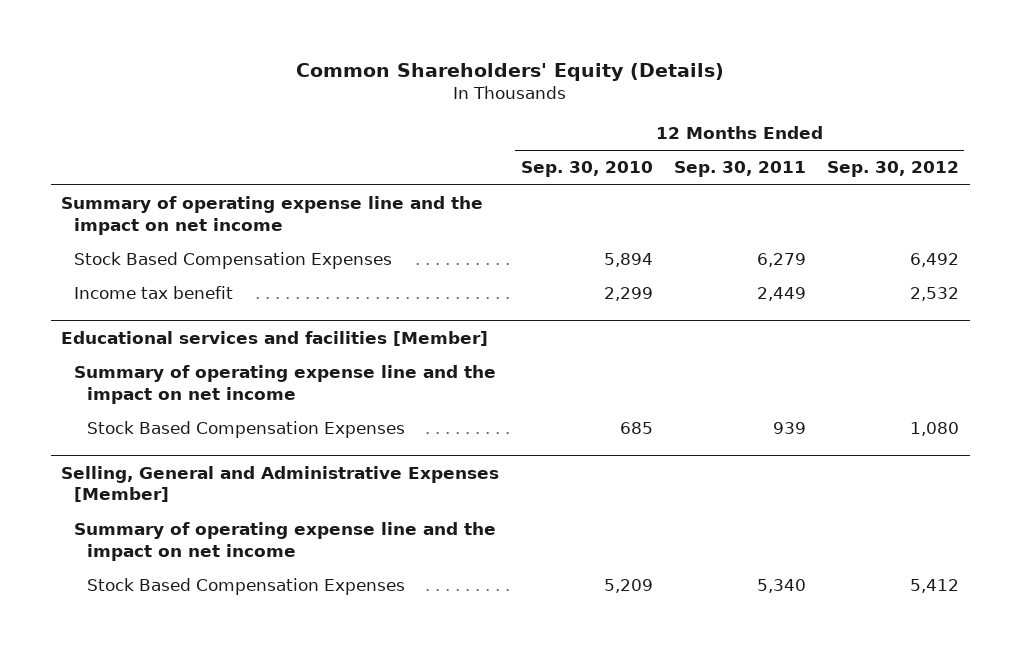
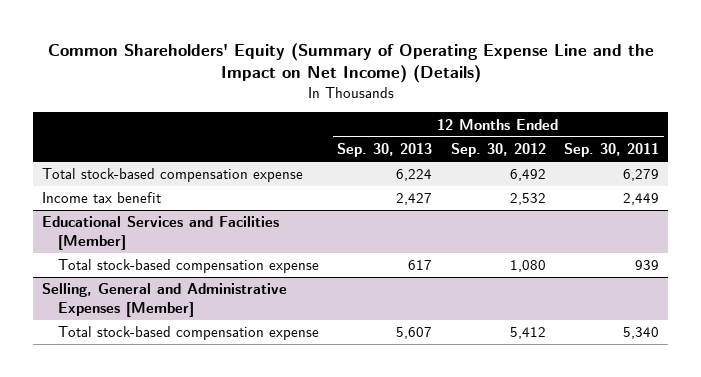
- Common Shareholders' Equity (Details)
+ Common Shareholders' Equity (Summary of Operating Expense Line and the Impact on Net Income) (Details)
- | 12 Months Ended Sep. 30, 2010 | 12 Months Ended Sep. 30, 2011 | 12 Months Ended Sep. 30, 2012
+ | 12 Months Ended Sep. 30, 2013 | 12 Months Ended Sep. 30, 2012 | 12 Months Ended Sep. 30, 2011
- Summary of operating expense line and the impact on net income
- Stock Based Compensation Expenses | 5,894 | 6,279 | 6,492
+ Total stock-based compensation expense | 6,224 | 6,492 | 6,279
- Educational services and facilities [Member]
- Summary of operating expense line and the impact on net income
- Stock Based Compensation Expenses | 685 | 939 | 1,080
+ Educational Services and Facilities [Member]
+ Total stock-based compensation expense | 617 | 1,080 | 939
@ Selling, General and Administrative Expenses [Member]
- Summary of operating expense line and the impact on net income
- Stock Based Compensation Expenses | 5,209 | 5,340 | 5,412
+ Total stock-based compensation expense | 5,607 | 5,412 | 5,340

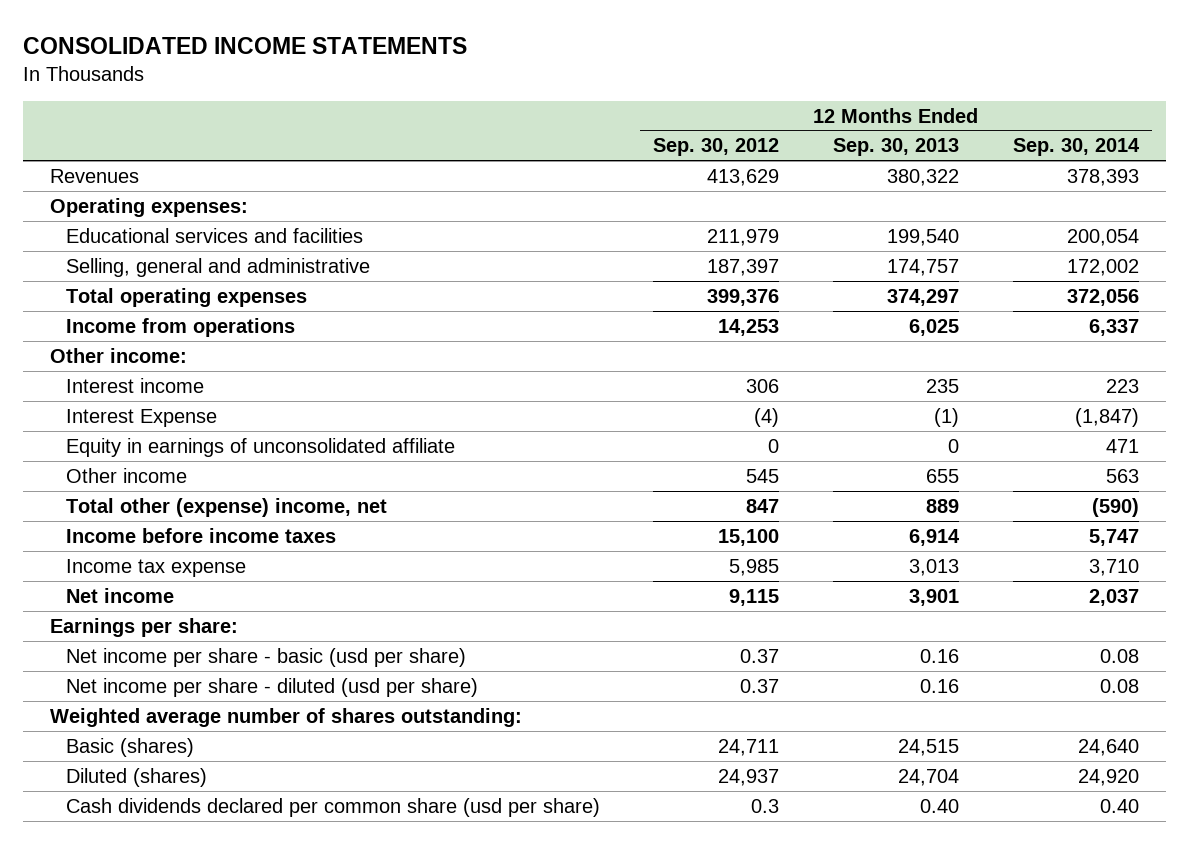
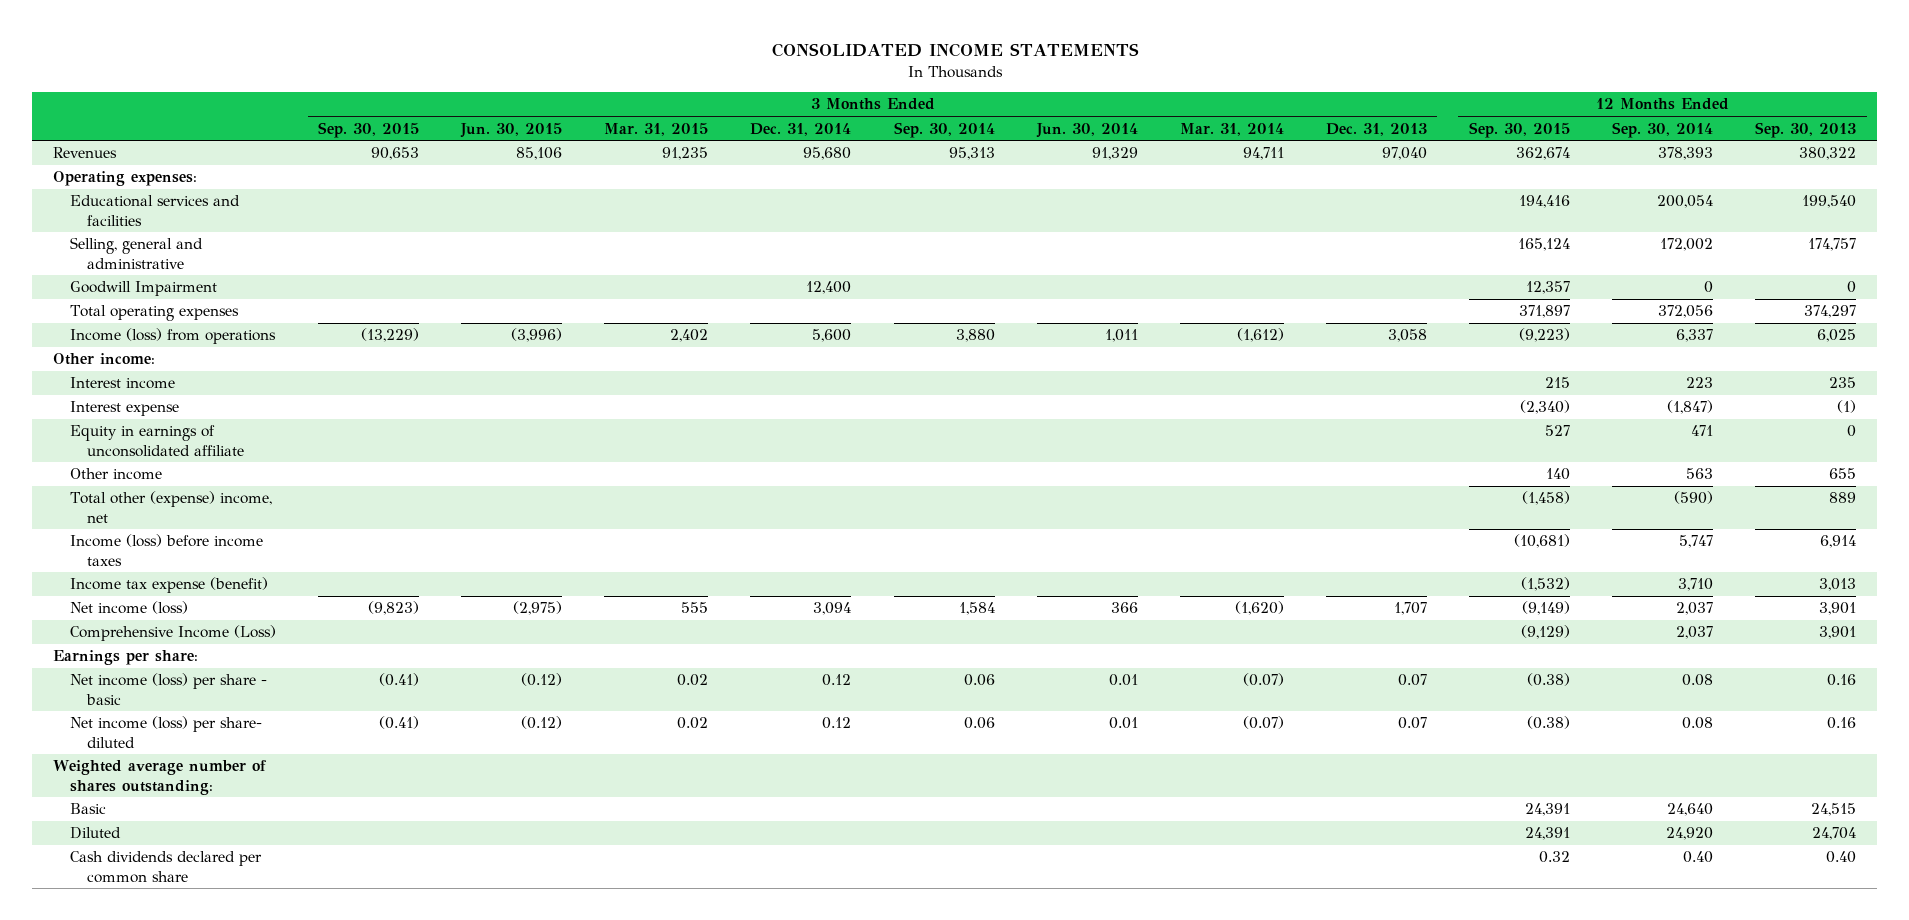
- | 12 Months Ended Sep. 30, 2012 | 12 Months Ended Sep. 30, 2013 | 12 Months Ended Sep. 30, 2014
+ | 3 Months Ended Sep. 30, 2015 | 3 Months Ended Jun. 30, 2015 | 3 Months Ended Mar. 31, 2015 | 3 Months Ended Dec. 31, 2014 | 3 Months Ended Sep. 30, 2014 | 3 Months Ended Jun. 30, 2014 | 3 Months Ended Mar. 31, 2014 | 3 Months Ended Dec. 31, 2013 | 12 Months Ended Sep. 30, 2015 | 12 Months Ended Sep. 30, 2014 | 12 Months Ended Sep. 30, 2013
+ Goodwill Impairment | | | | 12,400 | | | | | 12,357 | 0 | 0
- Income from operations | 14,253 | 6,025 | 6,337
+ Income (loss) from operations | (13,229) | (3,996) | 2,402 | 5,600 | 3,880 | 1,011 | (1,612) | 3,058 | (9,223) | 6,337 | 6,025
- Interest Expense | (4) | (1) | (1,847)
+ Interest expense | | | | | | | | | (2,340) | (1,847) | (1)
- Income before income taxes | 15,100 | 6,914 | 5,747
- Income tax expense | 5,985 | 3,013 | 3,710
- Net income | 9,115 | 3,901 | 2,037
+ Income (loss) before income taxes | | | | | | | | | (10,681) | 5,747 | 6,914
+ Income tax expense (benefit) | | | | | | | | | (1,532) | 3,710 | 3,013
+ Net income (loss) | (9,823) | (2,975) | 555 | 3,094 | 1,584 | 366 | (1,620) | 1,707 | (9,149) | 2,037 | 3,901
+ Comprehensive Income (Loss) | | | | | | | | | (9,129) | 2,037 | 3,901
- Net income per share - basic (usd per share) | 0.37 | 0.16 | 0.08
- Net income per share - diluted (usd per share) | 0.37 | 0.16 | 0.08
+ Net income (loss) per share - basic | (0.41) | (0.12) | 0.02 | 0.12 | 0.06 | 0.01 | (0.07) | 0.07 | (0.38) | 0.08 | 0.16
+ Net income (loss) per share- diluted | (0.41) | (0.12) | 0.02 | 0.12 | 0.06 | 0.01 | (0.07) | 0.07 | (0.38) | 0.08 | 0.16
- Basic (shares) | 24,711 | 24,515 | 24,640
- Diluted (shares) | 24,937 | 24,704 | 24,920
- Cash dividends declared per common share (usd per share) | 0.3 | 0.40 | 0.40
+ Basic | | | | | | | | | 24,391 | 24,640 | 24,515
+ Diluted | | | | | | | | | 24,391 | 24,920 | 24,704
+ Cash dividends declared per common share | | | | | | | | | 0.32 | 0.40 | 0.40

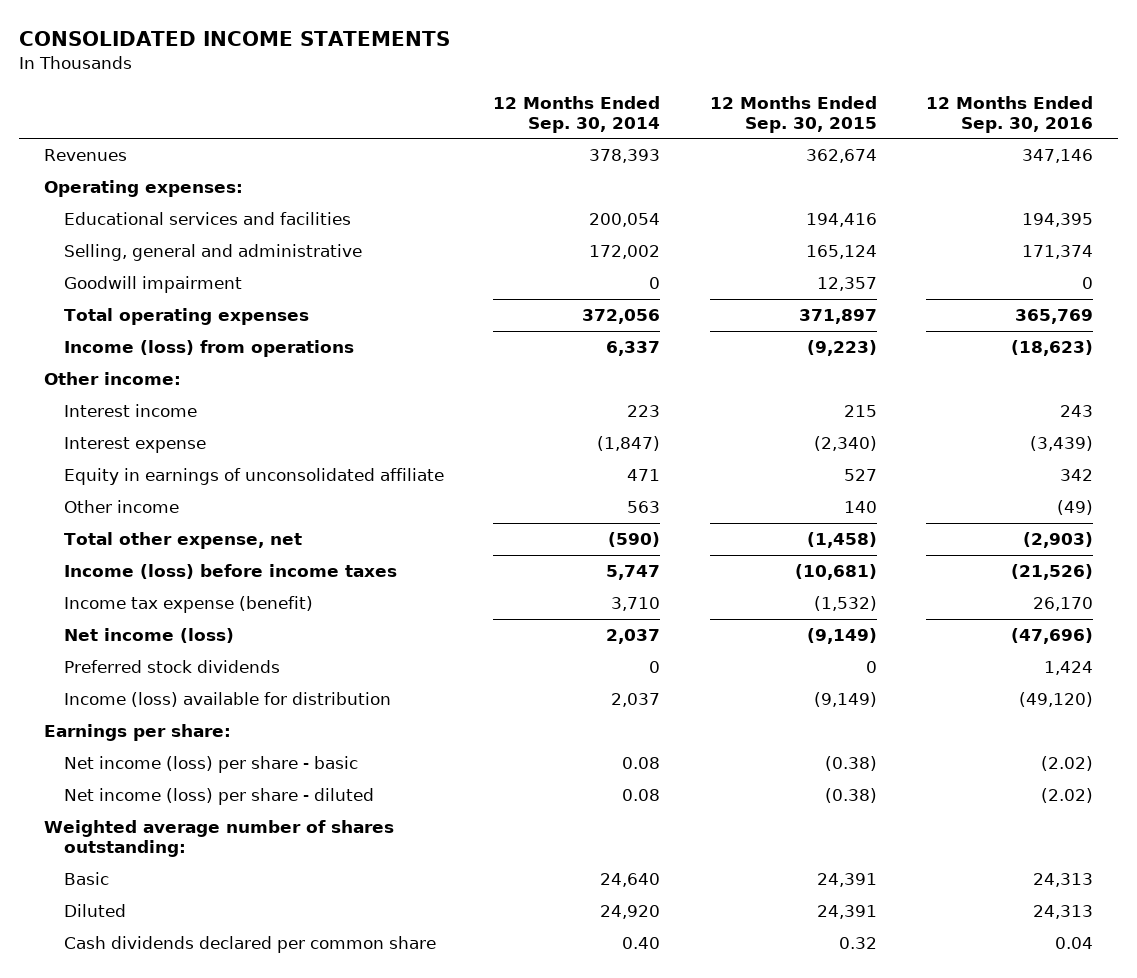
- | 3 Months Ended Sep. 30, 2015 | 3 Months Ended Jun. 30, 2015 | 3 Months Ended Mar. 31, 2015 | 3 Months Ended Dec. 31, 2014 | 3 Months Ended Sep. 30, 2014 | 3 Months Ended Jun. 30, 2014 | 3 Months Ended Mar. 31, 2014 | 3 Months Ended Dec. 31, 2013 | 12 Months Ended Sep. 30, 2015 | 12 Months Ended Sep. 30, 2014 | 12 Months Ended Sep. 30, 2013
+ | 12 Months Ended Sep. 30, 2014 | 12 Months Ended Sep. 30, 2015 | 12 Months Ended Sep. 30, 2016
- Goodwill Impairment | | | | 12,400 | | | | | 12,357 | 0 | 0
+ Goodwill impairment | 0 | 12,357 | 0
- Total other (expense) income, net | | | | | | | | | (1,458) | (590) | 889
+ Total other expense, net | (590) | (1,458) | (2,903)
- Comprehensive Income (Loss) | | | | | | | | | (9,129) | 2,037 | 3,901
+ Preferred stock dividends | 0 | 0 | 1,424
+ Income (loss) available for distribution | 2,037 | (9,149) | (49,120)
- Net income (loss) per share- diluted | (0.41) | (0.12) | 0.02 | 0.12 | 0.06 | 0.01 | (0.07) | 0.07 | (0.38) | 0.08 | 0.16
+ Net income (loss) per share - diluted | 0.08 | (0.38) | (2.02)

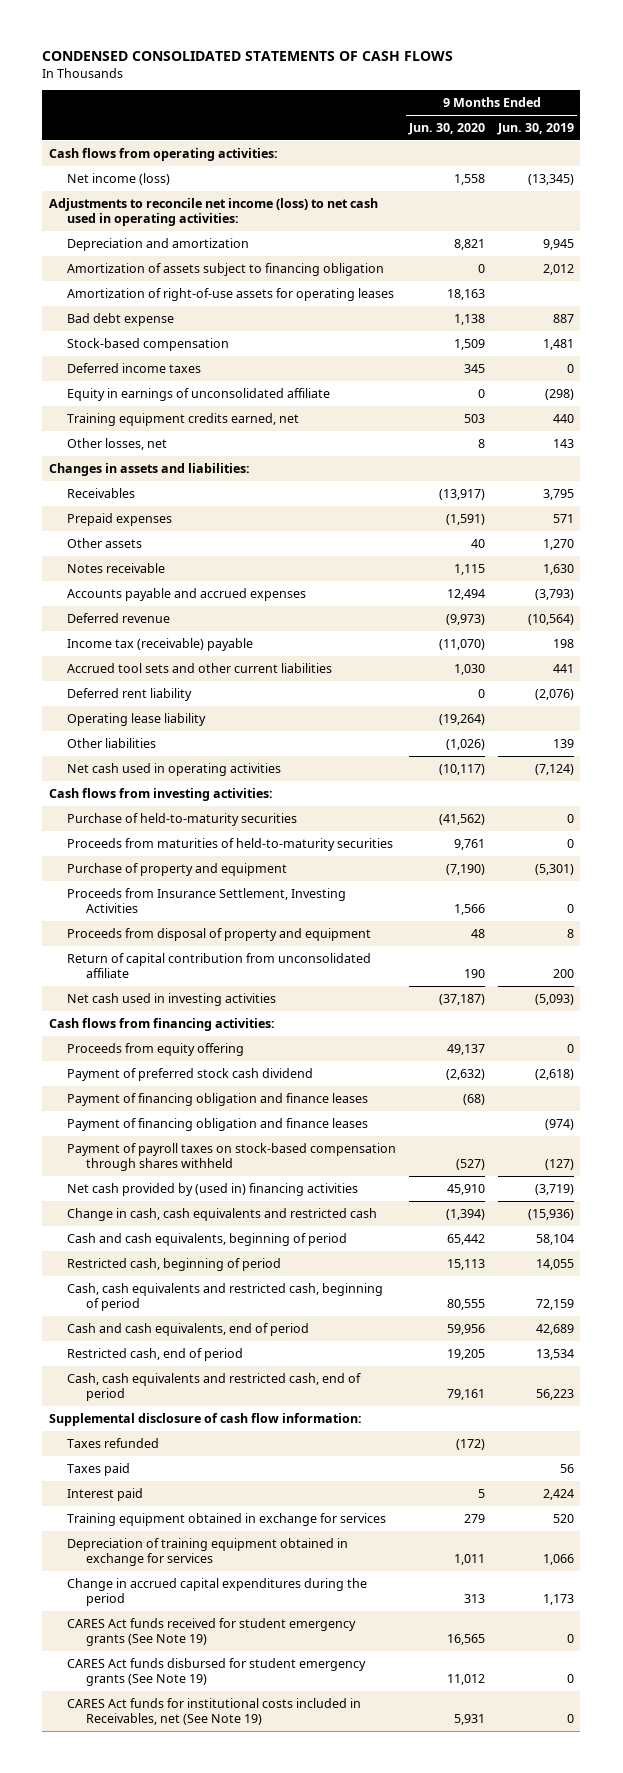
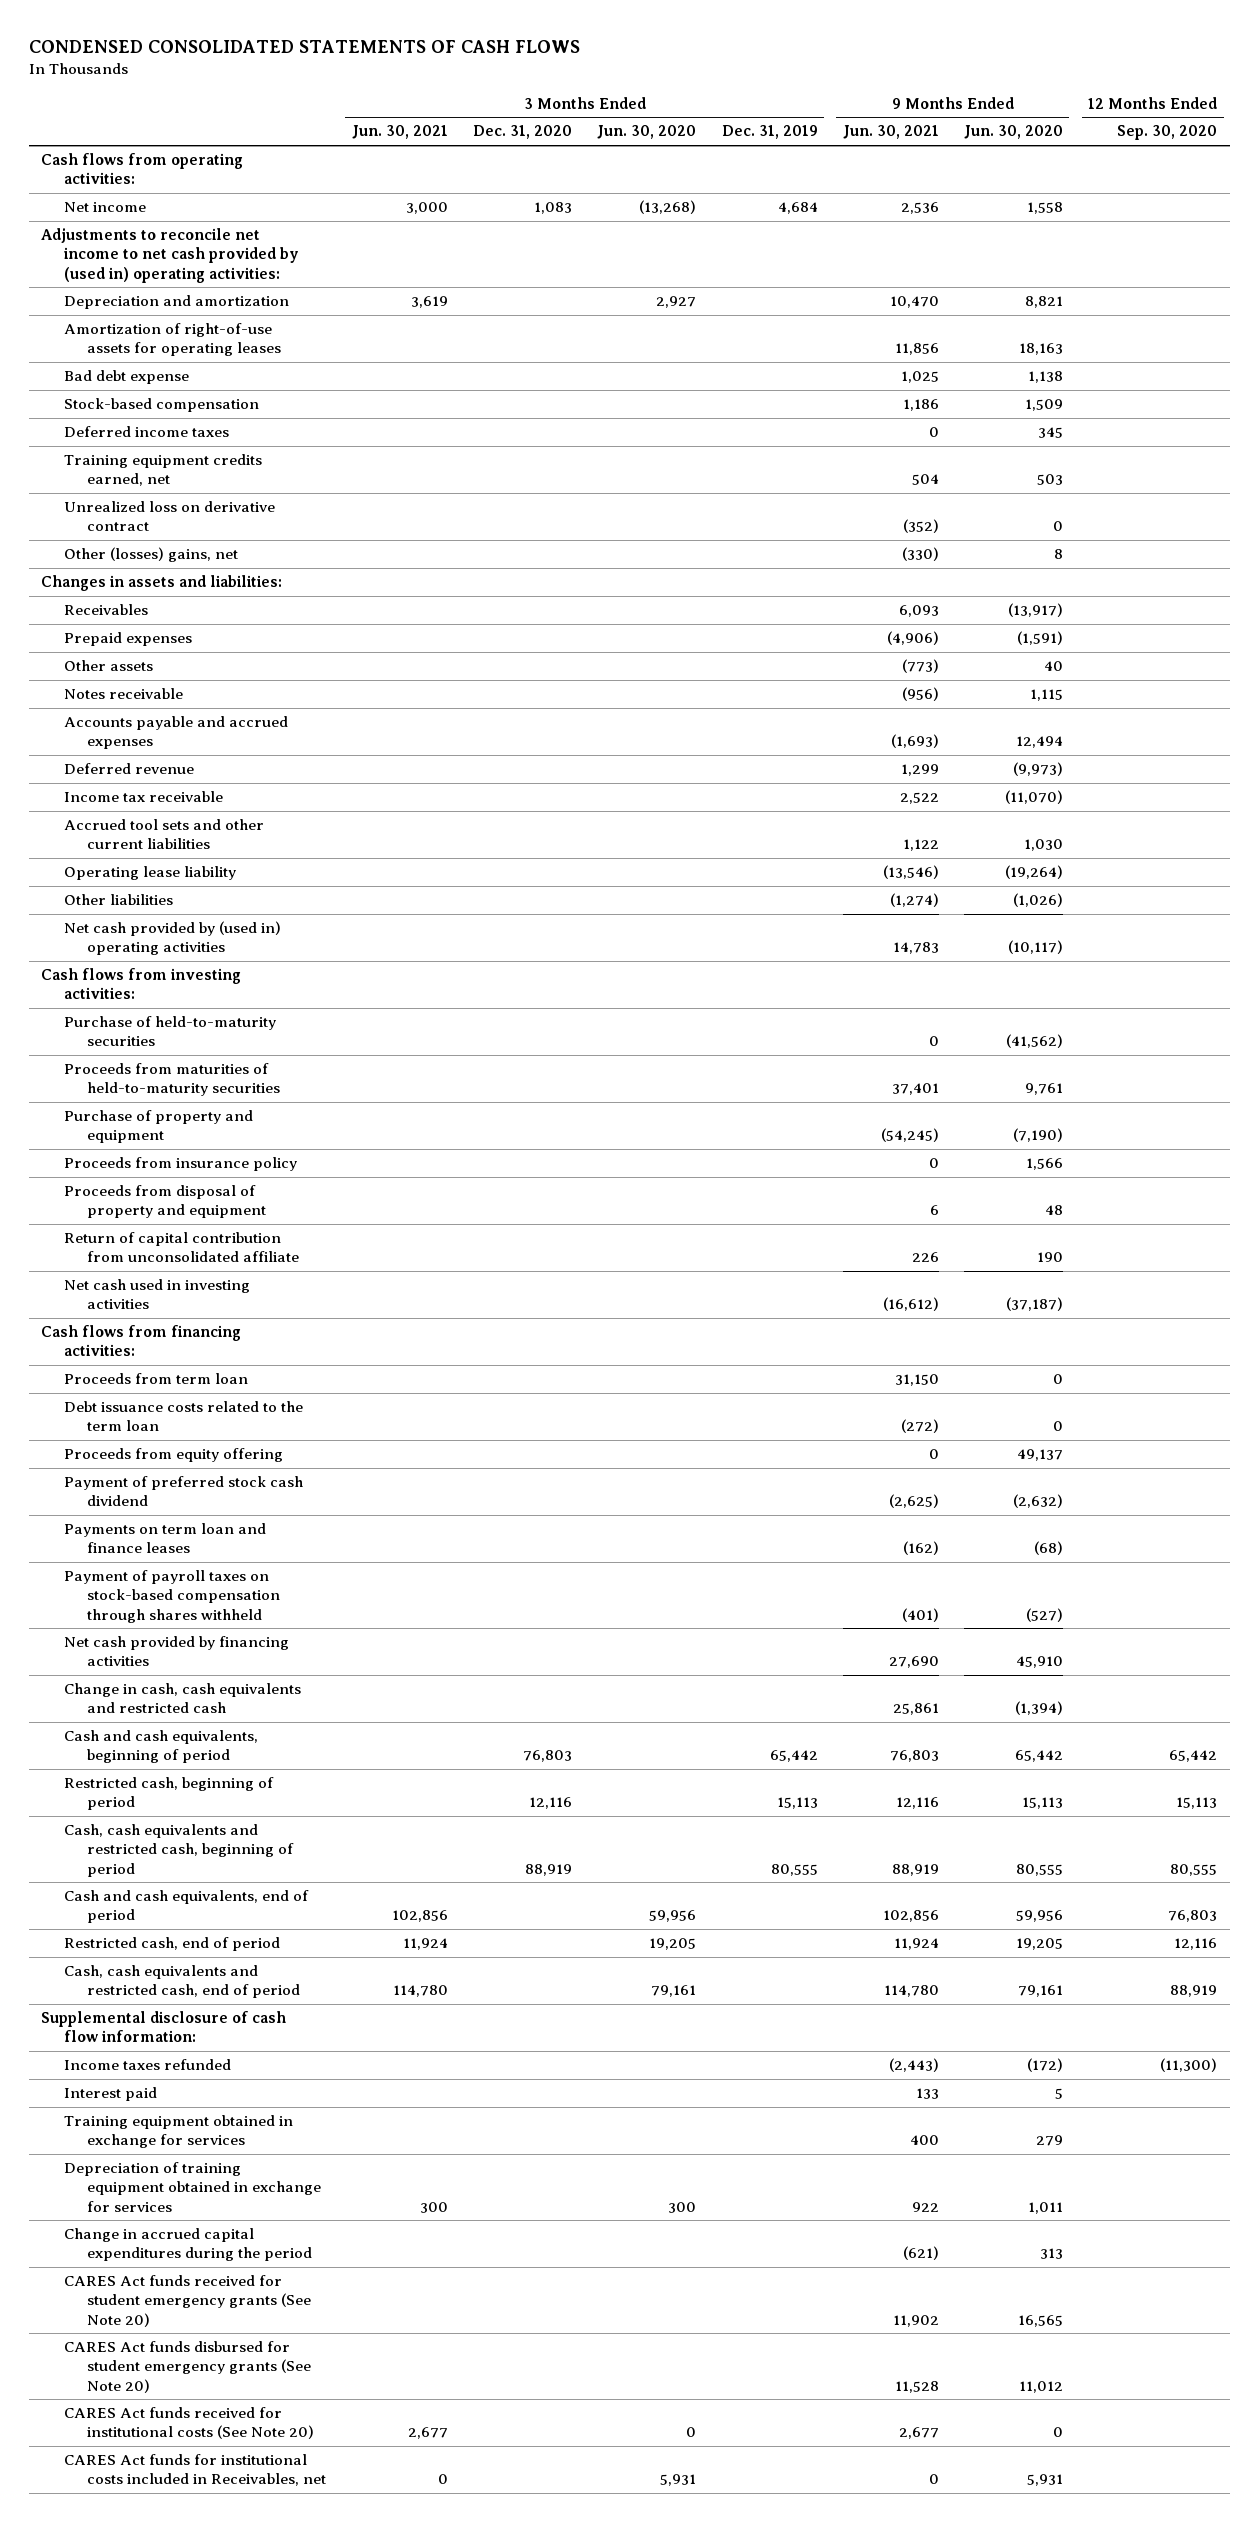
- | 9 Months Ended Jun. 30, 2020 | 9 Months Ended Jun. 30, 2019
+ | 3 Months Ended Jun. 30, 2021 | 3 Months Ended Dec. 31, 2020 | 3 Months Ended Jun. 30, 2020 | 3 Months Ended Dec. 31, 2019 | 9 Months Ended Jun. 30, 2021 | 9 Months Ended Jun. 30, 2020 | 12 Months Ended Sep. 30, 2020
- Net income (loss) | 1,558 | (13,345)
- Adjustments to reconcile net income (loss) to net cash used in operating activities:
+ Net income | 3,000 | 1,083 | (13,268) | 4,684 | 2,536 | 1,558 |
+ Adjustments to reconcile net income to net cash provided by (used in) operating activities:
- Amortization of assets subject to financing obligation | 0 | 2,012
- Equity in earnings of unconsolidated affiliate | 0 | (298)
- Other losses, net | 8 | 143
+ Unrealized loss on derivative contract | | | | | (352) | 0 |
+ Other (losses) gains, net | | | | | (330) | 8 |
- Income tax (receivable) payable | (11,070) | 198
+ Income tax receivable | | | | | 2,522 | (11,070) |
- Deferred rent liability | 0 | (2,076)
- Net cash used in operating activities | (10,117) | (7,124)
+ Net cash provided by (used in) operating activities | | | | | 14,783 | (10,117) |
- Proceeds from Insurance Settlement, Investing Activities | 1,566 | 0
+ Proceeds from insurance policy | | | | | 0 | 1,566 |
+ Proceeds from term loan | | | | | 31,150 | 0 |
+ Debt issuance costs related to the term loan | | | | | (272) | 0 |
- Payment of financing obligation and finance leases | (68) |
- Payment of financing obligation and finance leases | | (974)
+ Payments on term loan and finance leases | | | | | (162) | (68) |
- Net cash provided by (used in) financing activities | 45,910 | (3,719)
+ Net cash provided by financing activities | | | | | 27,690 | 45,910 |
- Taxes refunded | (172) |
- Taxes paid | | 56
+ Income taxes refunded | | | | | (2,443) | (172) | (11,300)
- CARES Act funds received for student emergency grants (See Note 19) | 16,565 | 0
- CARES Act funds disbursed for student emergency grants (See Note 19) | 11,012 | 0
- CARES Act funds for institutional costs included in Receivables, net (See Note 19) | 5,931 | 0
+ CARES Act funds received for student emergency grants (See Note 20) | | | | | 11,902 | 16,565 |
+ CARES Act funds disbursed for student emergency grants (See Note 20) | | | | | 11,528 | 11,012 |
+ CARES Act funds received for institutional costs (See Note 20) | 2,677 | | 0 | | 2,677 | 0 |
+ CARES Act funds for institutional costs included in Receivables, net | 0 | | 5,931 | | 0 | 5,931 |

